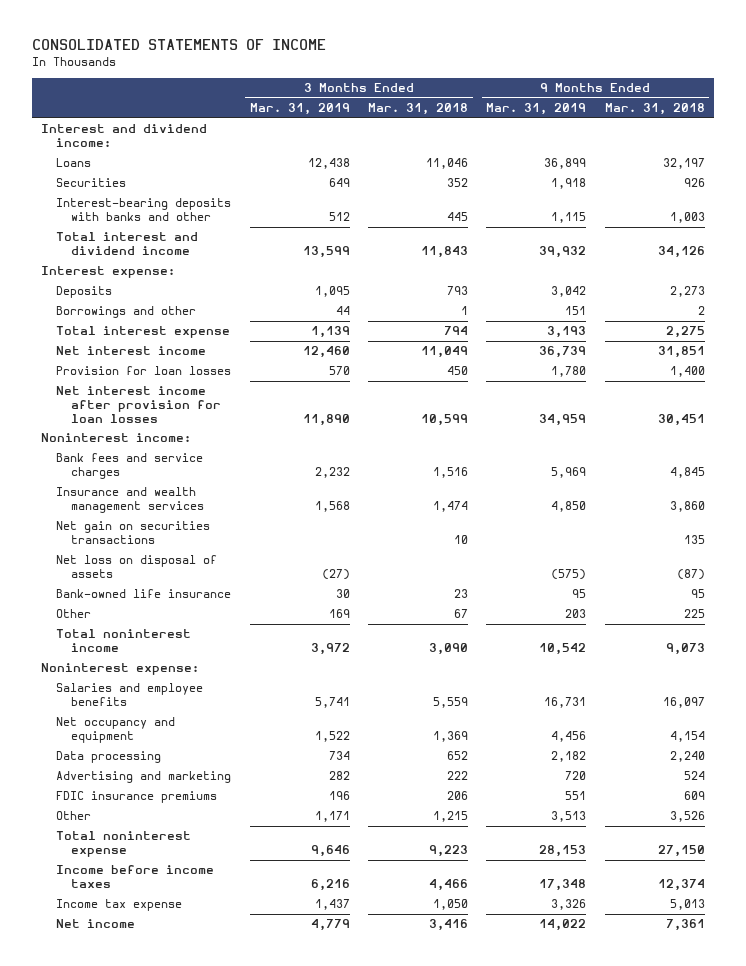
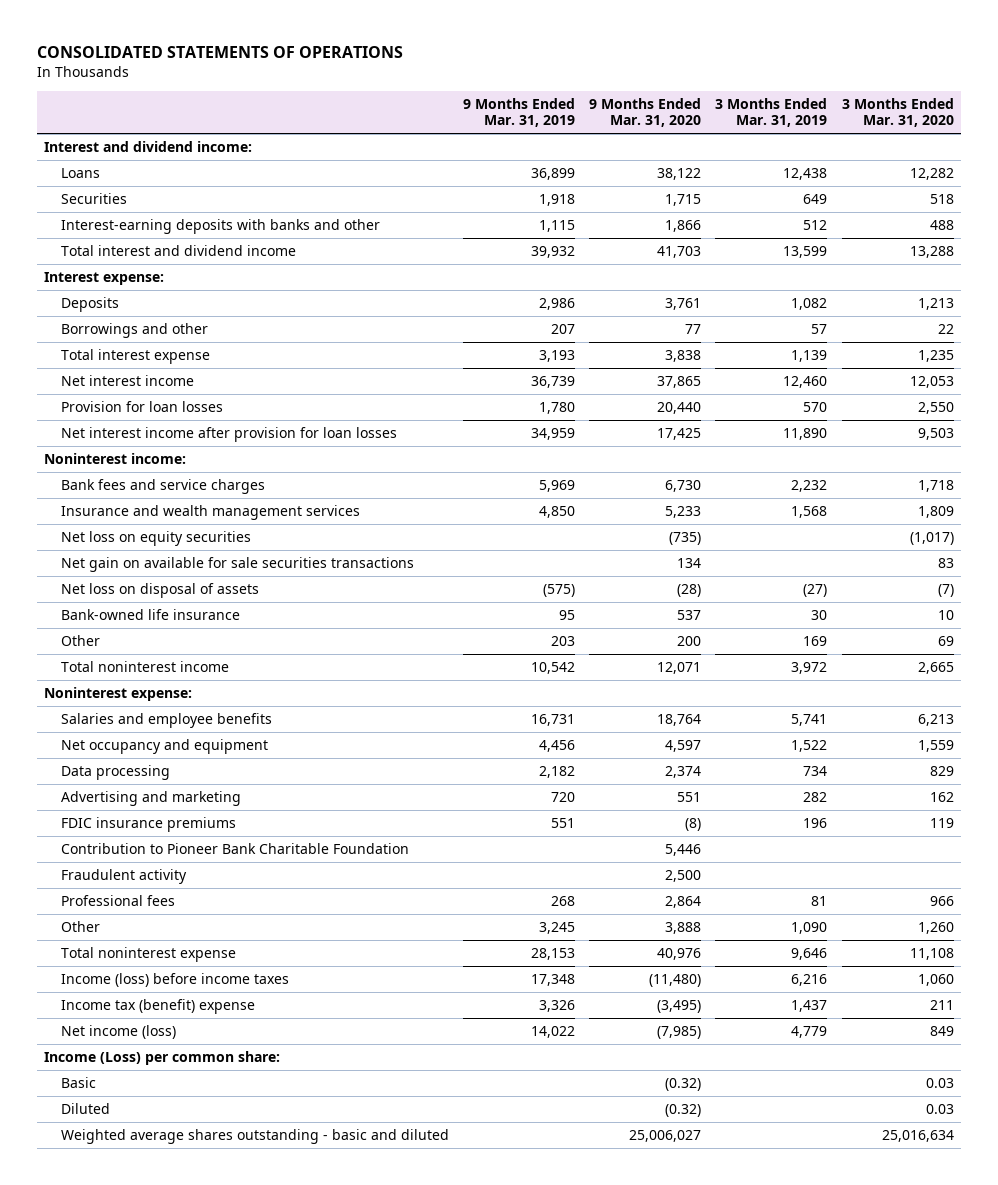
- CONSOLIDATED STATEMENTS OF INCOME
+ CONSOLIDATED STATEMENTS OF OPERATIONS
- | 3 Months Ended Mar. 31, 2019 | 3 Months Ended Mar. 31, 2018 | 9 Months Ended Mar. 31, 2019 | 9 Months Ended Mar. 31, 2018
+ | 9 Months Ended Mar. 31, 2019 | 9 Months Ended Mar. 31, 2020 | 3 Months Ended Mar. 31, 2019 | 3 Months Ended Mar. 31, 2020
- Interest-bearing deposits with banks and other | 512 | 445 | 1,115 | 1,003
+ Interest-earning deposits with banks and other | 1,115 | 1,866 | 512 | 488
- Deposits | 1,095 | 793 | 3,042 | 2,273
- Borrowings and other | 44 | 1 | 151 | 2
+ Deposits | 2,986 | 3,761 | 1,082 | 1,213
+ Borrowings and other | 207 | 77 | 57 | 22
- Net gain on securities transactions | | 10 | | 135
+ Net loss on equity securities | | (735) | | (1,017)
+ Net gain on available for sale securities transactions | | 134 | | 83
- Other | 1,171 | 1,215 | 3,513 | 3,526
+ Contribution to Pioneer Bank Charitable Foundation | | 5,446 | |
+ Fraudulent activity | | 2,500 | |
+ Professional fees | 268 | 2,864 | 81 | 966
+ Other | 3,245 | 3,888 | 1,090 | 1,260
- Income before income taxes | 6,216 | 4,466 | 17,348 | 12,374
- Income tax expense | 1,437 | 1,050 | 3,326 | 5,013
- Net income | 4,779 | 3,416 | 14,022 | 7,361
+ Income (loss) before income taxes | 17,348 | (11,480) | 6,216 | 1,060
+ Income tax (benefit) expense | 3,326 | (3,495) | 1,437 | 211
+ Net income (loss) | 14,022 | (7,985) | 4,779 | 849
+ Income (Loss) per common share:
+ Basic | | (0.32) | | 0.03
+ Diluted | | (0.32) | | 0.03
+ Weighted average shares outstanding - basic and diluted | | 25,006,027 | | 25,016,634

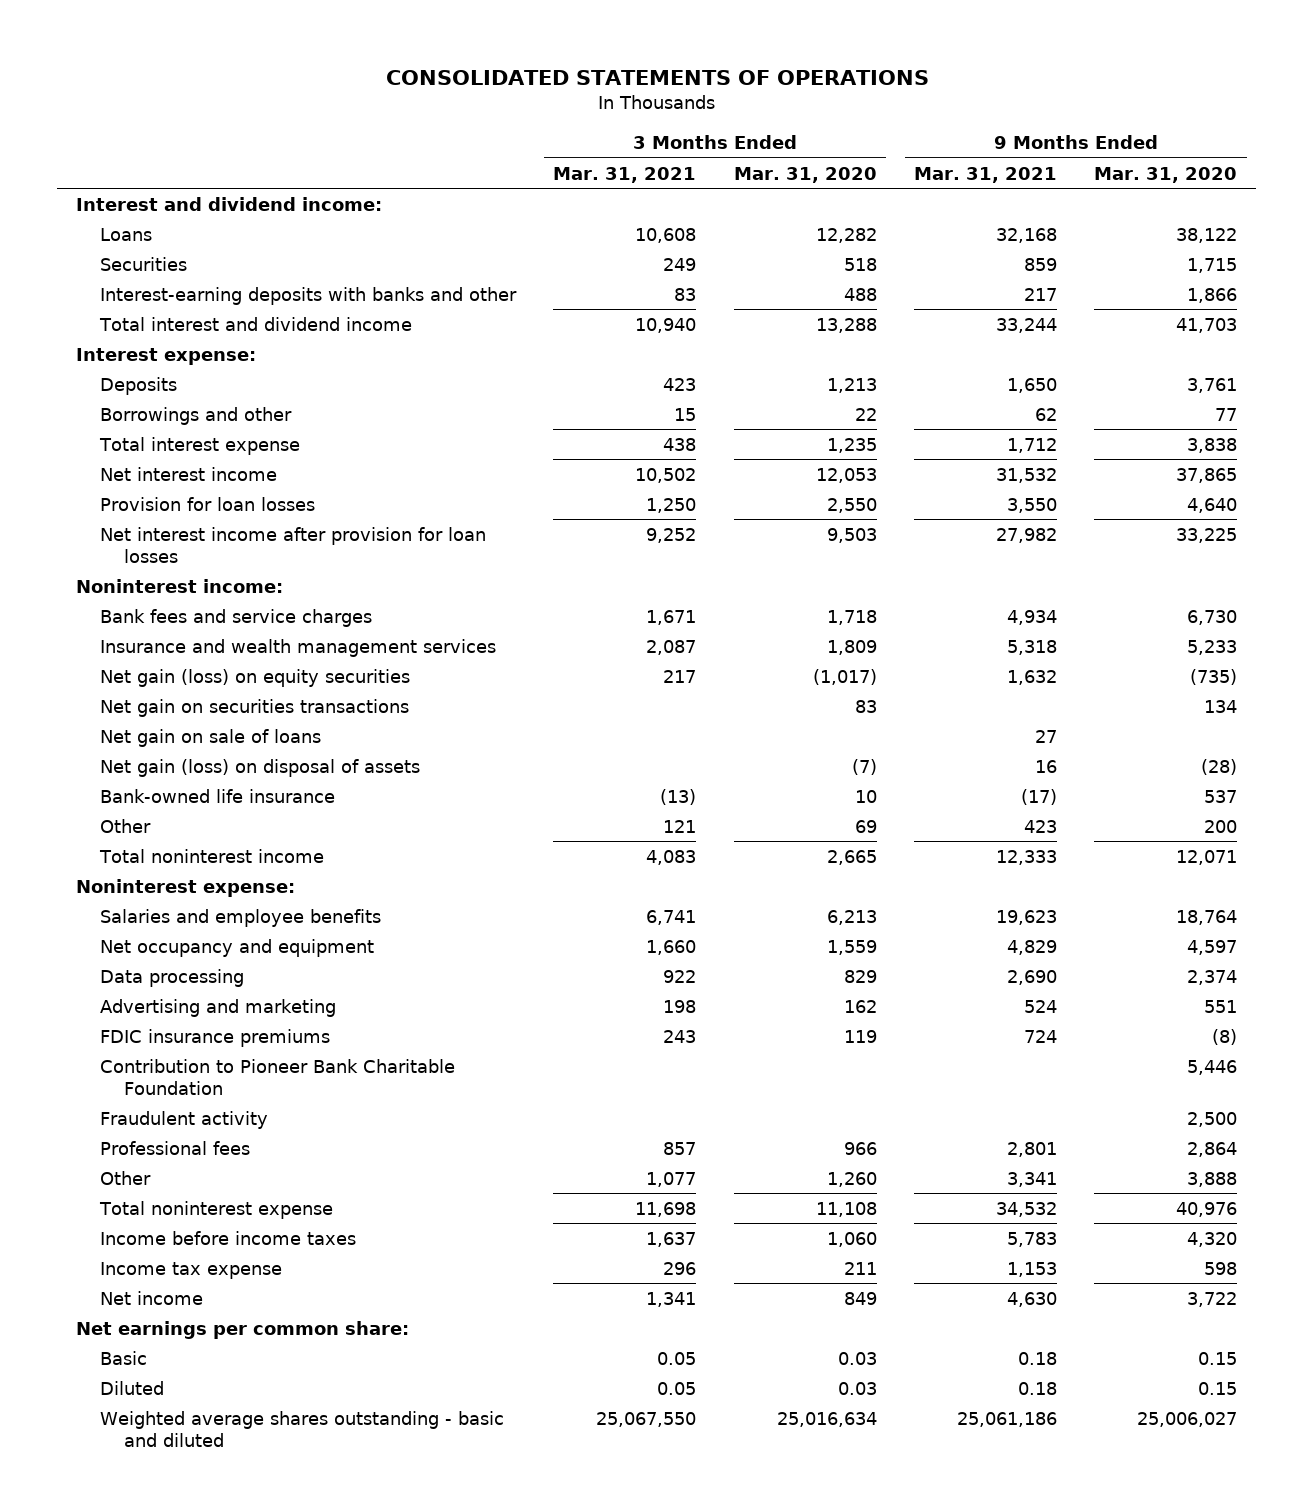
- | 9 Months Ended Mar. 31, 2019 | 9 Months Ended Mar. 31, 2020 | 3 Months Ended Mar. 31, 2019 | 3 Months Ended Mar. 31, 2020
+ | 3 Months Ended Mar. 31, 2021 | 3 Months Ended Mar. 31, 2020 | 9 Months Ended Mar. 31, 2021 | 9 Months Ended Mar. 31, 2020
- Provision for loan losses | 1,780 | 20,440 | 570 | 2,550
- Net interest income after provision for loan losses | 34,959 | 17,425 | 11,890 | 9,503
+ Provision for loan losses | 1,250 | 2,550 | 3,550 | 4,640
+ Net interest income after provision for loan losses | 9,252 | 9,503 | 27,982 | 33,225
- Net loss on equity securities | | (735) | | (1,017)
- Net gain on available for sale securities transactions | | 134 | | 83
- Net loss on disposal of assets | (575) | (28) | (27) | (7)
+ Net gain (loss) on equity securities | 217 | (1,017) | 1,632 | (735)
+ Net gain on securities transactions | | 83 | | 134
+ Net gain on sale of loans | | | 27 |
+ Net gain (loss) on disposal of assets | | (7) | 16 | (28)
- Income (loss) before income taxes | 17,348 | (11,480) | 6,216 | 1,060
- Income tax (benefit) expense | 3,326 | (3,495) | 1,437 | 211
- Net income (loss) | 14,022 | (7,985) | 4,779 | 849
- Income (Loss) per common share:
- Basic | | (0.32) | | 0.03
- Diluted | | (0.32) | | 0.03
+ Income before income taxes | 1,637 | 1,060 | 5,783 | 4,320
+ Income tax expense | 296 | 211 | 1,153 | 598
+ Net income | 1,341 | 849 | 4,630 | 3,722
+ Net earnings per common share:
+ Basic | 0.05 | 0.03 | 0.18 | 0.15
+ Diluted | 0.05 | 0.03 | 0.18 | 0.15

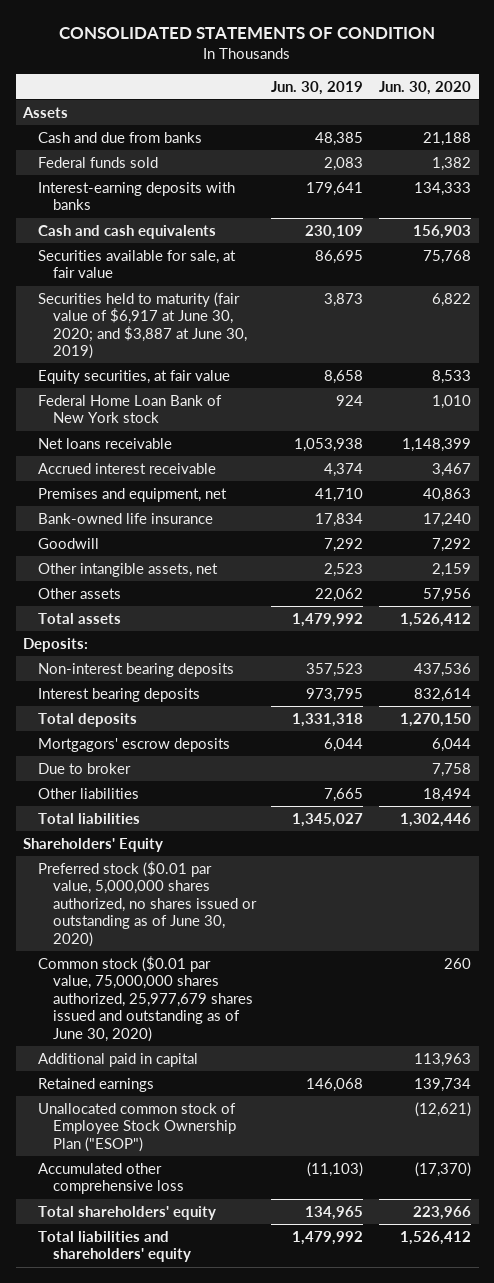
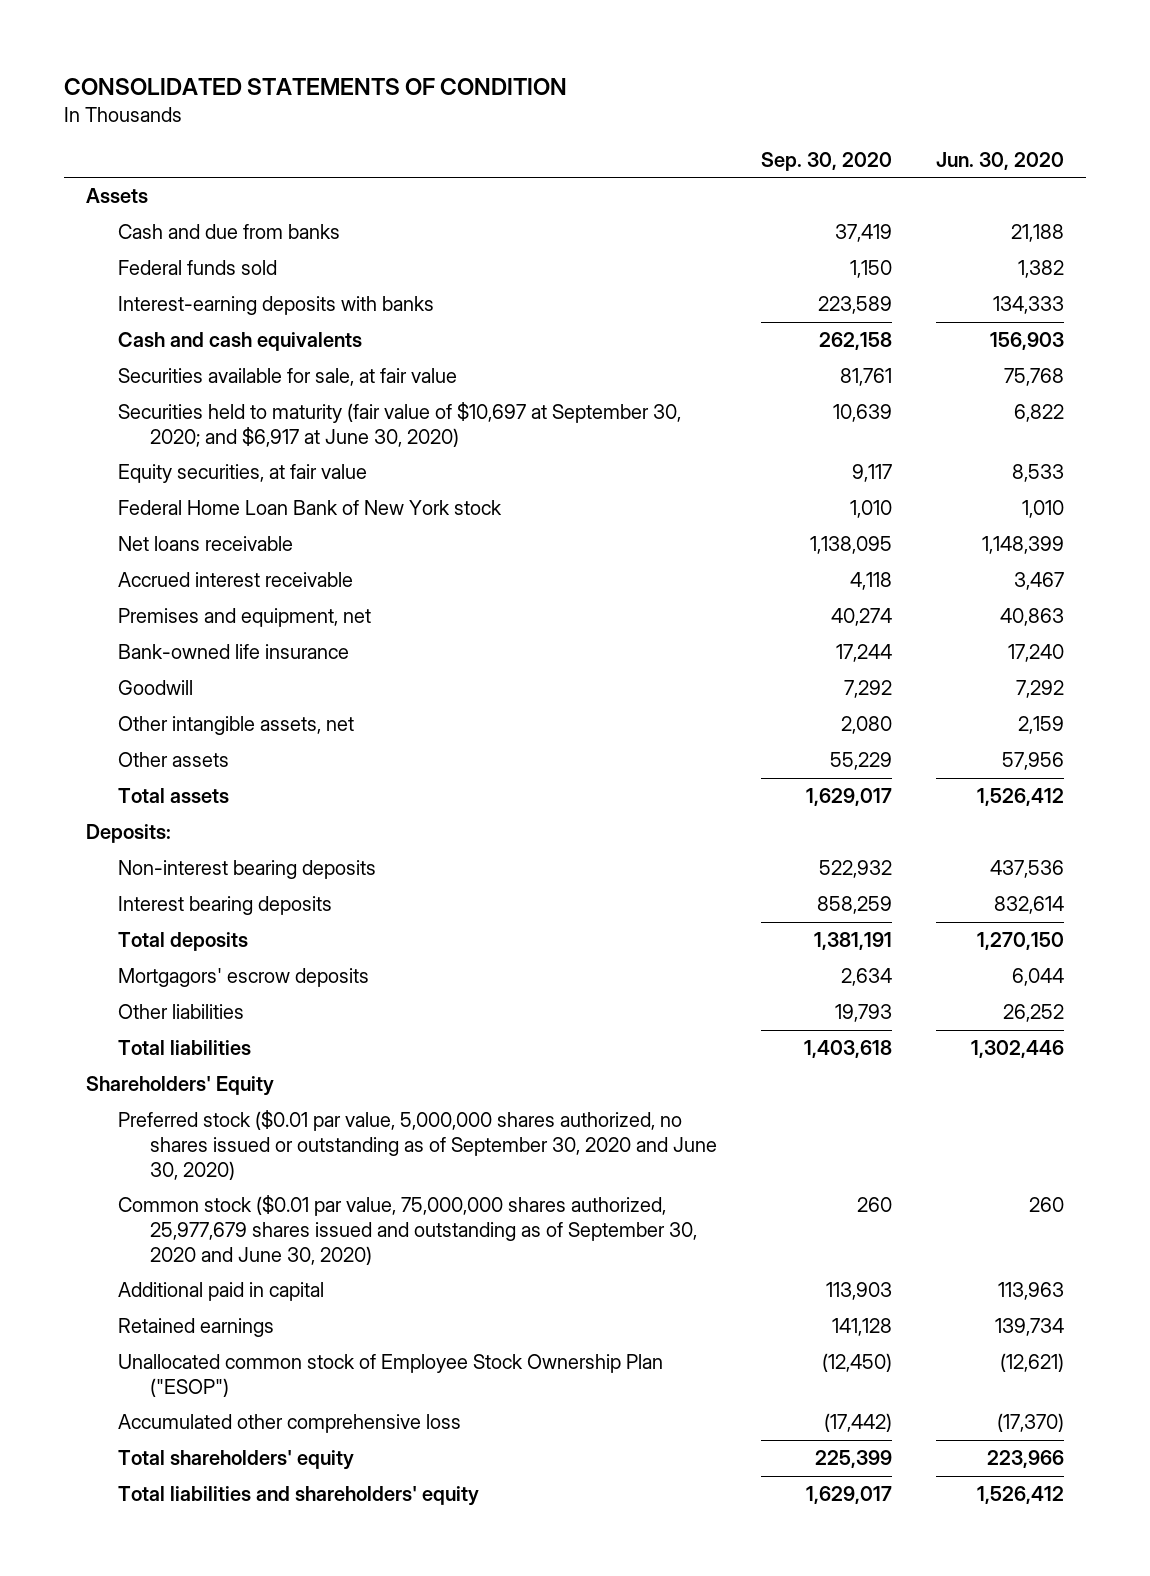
- | Jun. 30, 2019 | Jun. 30, 2020
+ | Sep. 30, 2020 | Jun. 30, 2020
- Securities held to maturity (fair value of $6,917 at June 30, 2020; and $3,887 at June 30, 2019) | 3,873 | 6,822
+ Securities held to maturity (fair value of $10,697 at September 30, 2020; and $6,917 at June 30, 2020) | 10,639 | 6,822
- Due to broker | | 7,758
- Other liabilities | 7,665 | 18,494
+ Other liabilities | 19,793 | 26,252
- Preferred stock ($0.01 par value, 5,000,000 shares authorized, no shares issued or outstanding as of June 30, 2020)
- Common stock ($0.01 par value, 75,000,000 shares authorized, 25,977,679 shares issued and outstanding as of June 30, 2020) | | 260
+ Preferred stock ($0.01 par value, 5,000,000 shares authorized, no shares issued or outstanding as of September 30, 2020 and June 30, 2020)
+ Common stock ($0.01 par value, 75,000,000 shares authorized, 25,977,679 shares issued and outstanding as of September 30, 2020 and June 30, 2020) | 260 | 260

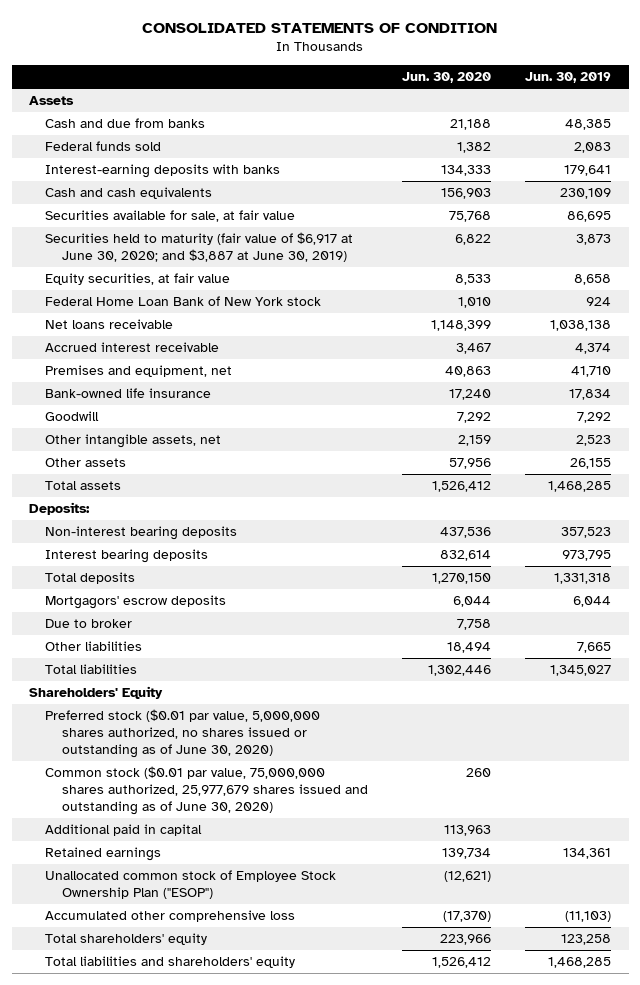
- | Sep. 30, 2020 | Jun. 30, 2020
+ | Jun. 30, 2020 | Jun. 30, 2019
- Securities held to maturity (fair value of $10,697 at September 30, 2020; and $6,917 at June 30, 2020) | 10,639 | 6,822
+ Securities held to maturity (fair value of $6,917 at June 30, 2020; and $3,887 at June 30, 2019) | 6,822 | 3,873
- Other liabilities | 19,793 | 26,252
+ Due to broker | 7,758 |
+ Other liabilities | 18,494 | 7,665
- Preferred stock ($0.01 par value, 5,000,000 shares authorized, no shares issued or outstanding as of September 30, 2020 and June 30, 2020)
- Common stock ($0.01 par value, 75,000,000 shares authorized, 25,977,679 shares issued and outstanding as of September 30, 2020 and June 30, 2020) | 260 | 260
+ Preferred stock ($0.01 par value, 5,000,000 shares authorized, no shares issued or outstanding as of June 30, 2020)
+ Common stock ($0.01 par value, 75,000,000 shares authorized, 25,977,679 shares issued and outstanding as of June 30, 2020) | 260 |

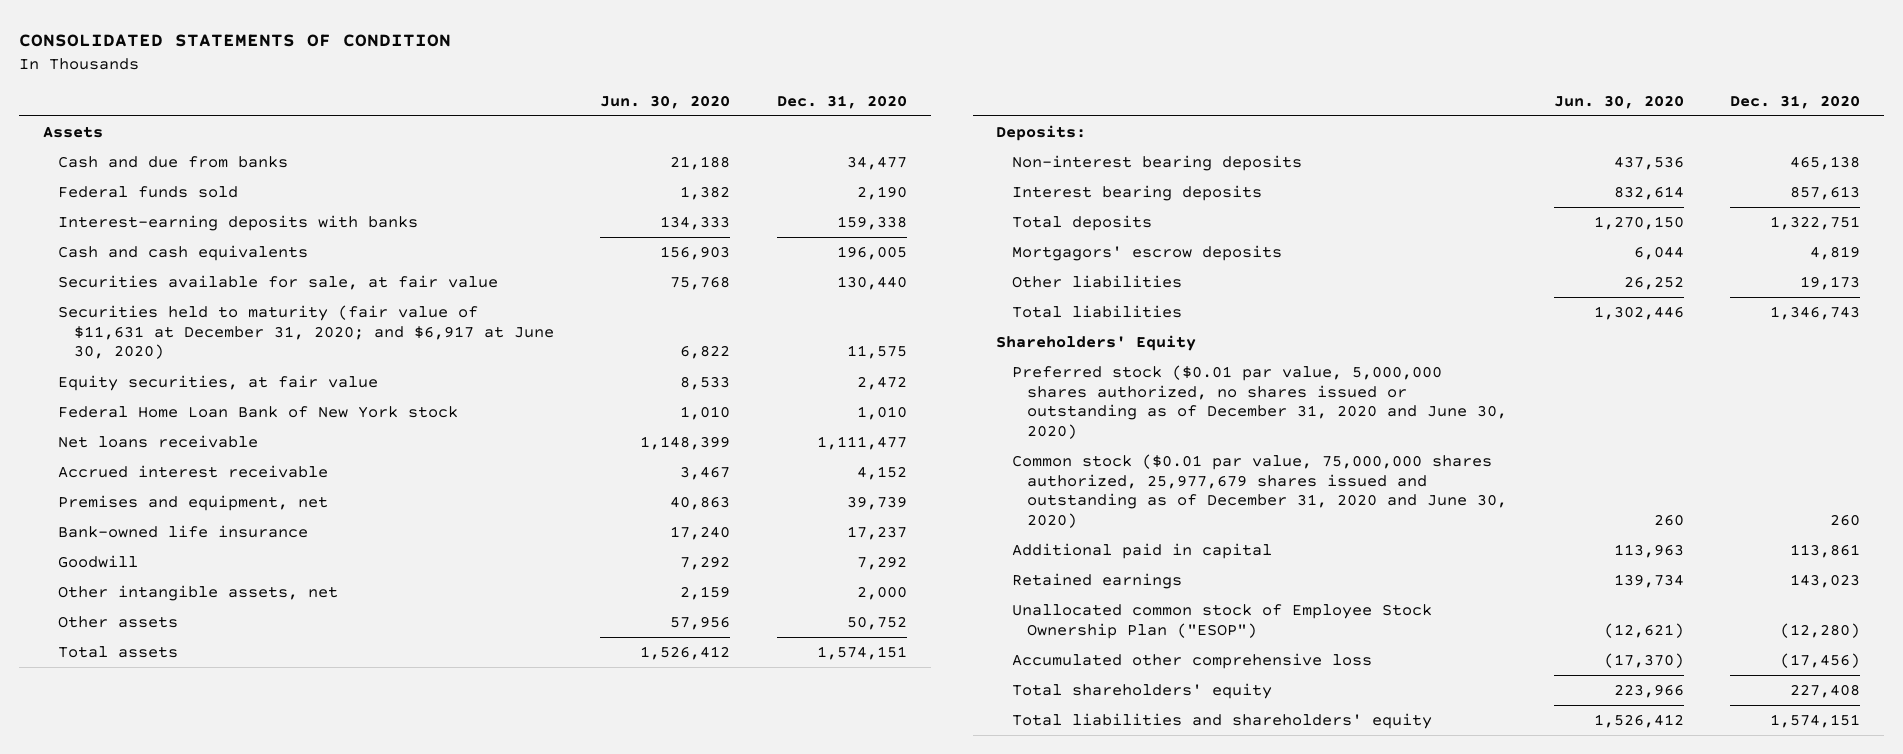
- | Jun. 30, 2020 | Jun. 30, 2019
+ | Jun. 30, 2020 | Dec. 31, 2020
- Securities held to maturity (fair value of $6,917 at June 30, 2020; and $3,887 at June 30, 2019) | 6,822 | 3,873
+ Securities held to maturity (fair value of $11,631 at December 31, 2020; and $6,917 at June 30, 2020) | 6,822 | 11,575
- Due to broker | 7,758 |
- Other liabilities | 18,494 | 7,665
+ Other liabilities | 26,252 | 19,173
- Preferred stock ($0.01 par value, 5,000,000 shares authorized, no shares issued or outstanding as of June 30, 2020)
- Common stock ($0.01 par value, 75,000,000 shares authorized, 25,977,679 shares issued and outstanding as of June 30, 2020) | 260 |
+ Preferred stock ($0.01 par value, 5,000,000 shares authorized, no shares issued or outstanding as of December 31, 2020 and June 30, 2020)
+ Common stock ($0.01 par value, 75,000,000 shares authorized, 25,977,679 shares issued and outstanding as of December 31, 2020 and June 30, 2020) | 260 | 260

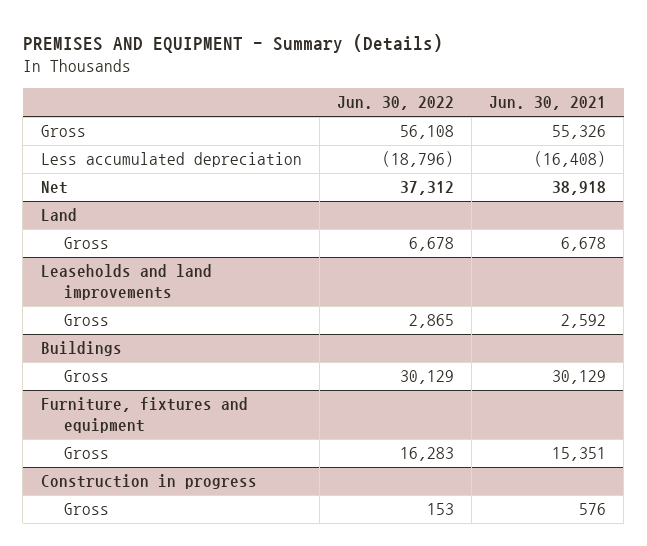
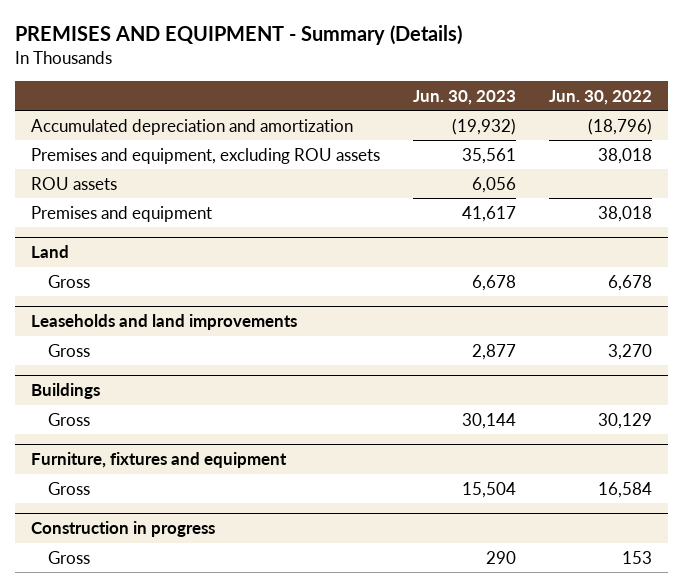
- | Jun. 30, 2022 | Jun. 30, 2021
+ | Jun. 30, 2023 | Jun. 30, 2022
- Gross | 56,108 | 55,326
- Less accumulated depreciation | (18,796) | (16,408)
- Net | 37,312 | 38,918
+ Accumulated depreciation and amortization | (19,932) | (18,796)
+ Premises and equipment, excluding ROU assets | 35,561 | 38,018
+ ROU assets | 6,056 |
+ Premises and equipment | 41,617 | 38,018
@ Leaseholds and land improvements
- Gross | 2,865 | 2,592
+ Gross | 2,877 | 3,270
@ Furniture, fixtures and equipment
- Gross | 16,283 | 15,351
+ Gross | 15,504 | 16,584

